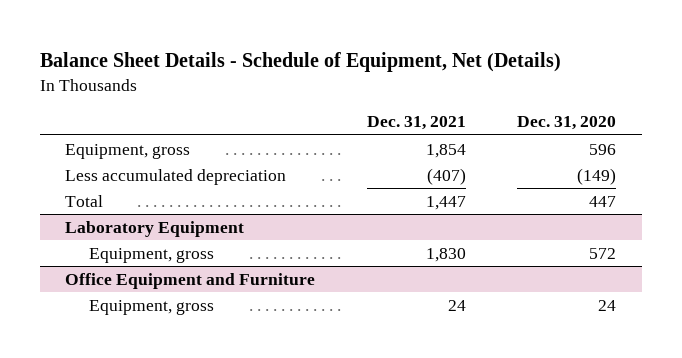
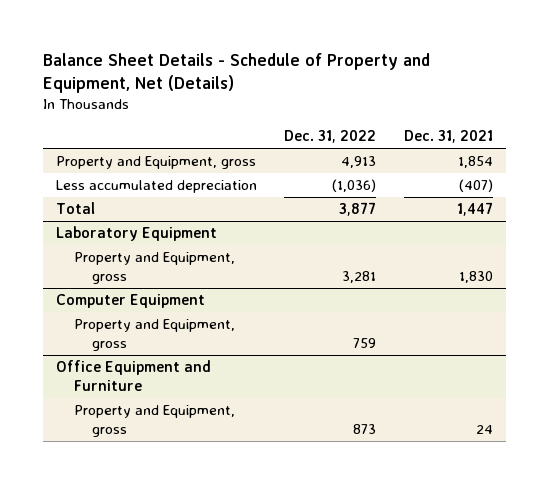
- Balance Sheet Details - Schedule of Equipment, Net (Details)
+ Balance Sheet Details - Schedule of Property and Equipment, Net (Details)
- | Dec. 31, 2021 | Dec. 31, 2020
+ | Dec. 31, 2022 | Dec. 31, 2021
- Equipment, gross | 1,854 | 596
+ Property and Equipment, gross | 4,913 | 1,854
@ Laboratory Equipment
- Equipment, gross | 1,830 | 572
+ Property and Equipment, gross | 3,281 | 1,830
+ Computer Equipment
+ Property and Equipment, gross | 759 |
@ Office Equipment and Furniture
- Equipment, gross | 24 | 24
+ Property and Equipment, gross | 873 | 24

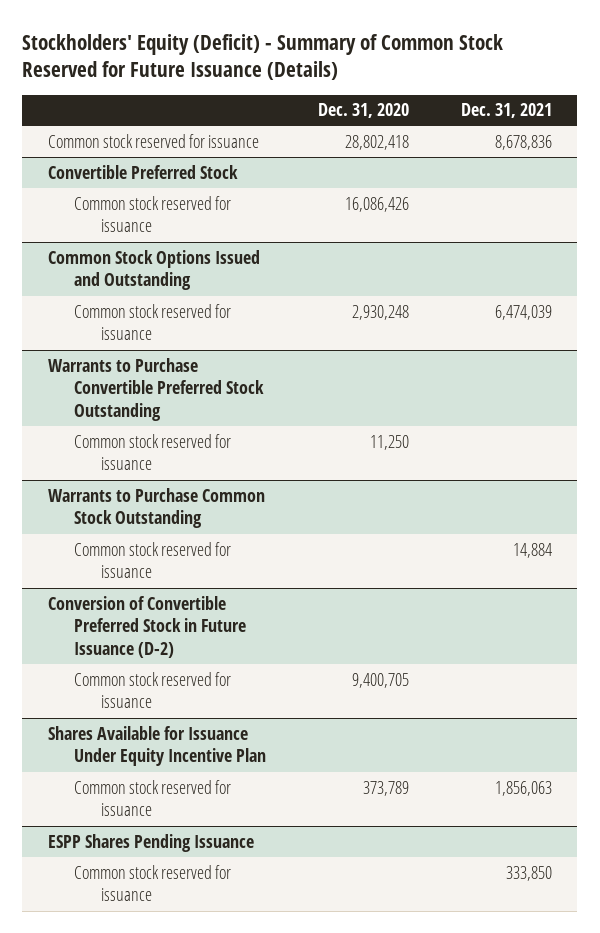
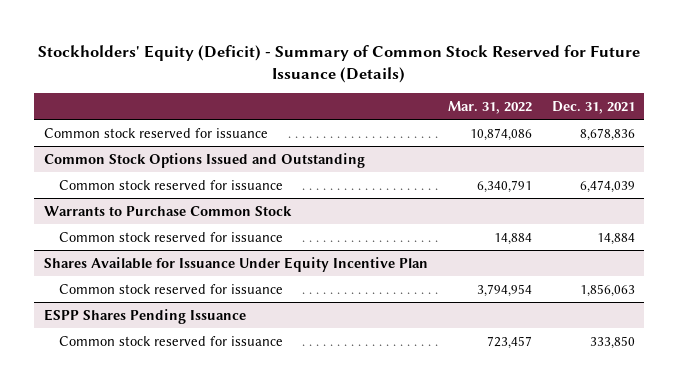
- | Dec. 31, 2020 | Dec. 31, 2021
+ | Mar. 31, 2022 | Dec. 31, 2021
- Convertible Preferred Stock
- Common stock reserved for issuance | 16,086,426 |
- Warrants to Purchase Convertible Preferred Stock Outstanding
- Common stock reserved for issuance | 11,250 |
- Warrants to Purchase Common Stock Outstanding
+ Warrants to Purchase Common Stock
- Conversion of Convertible Preferred Stock in Future Issuance (D-2)
- Common stock reserved for issuance | 9,400,705 |

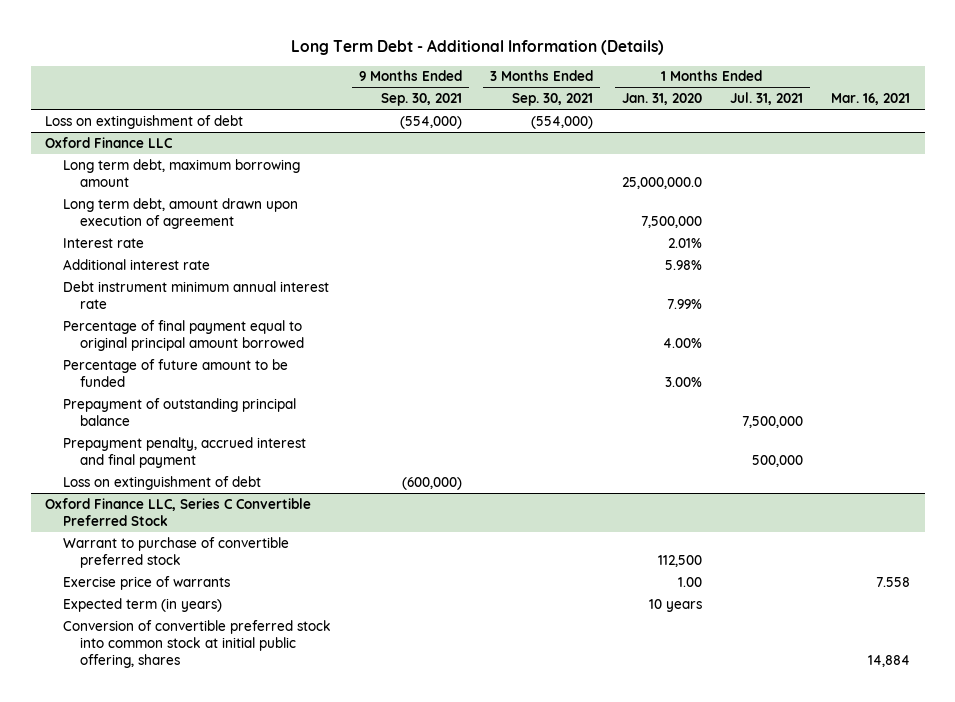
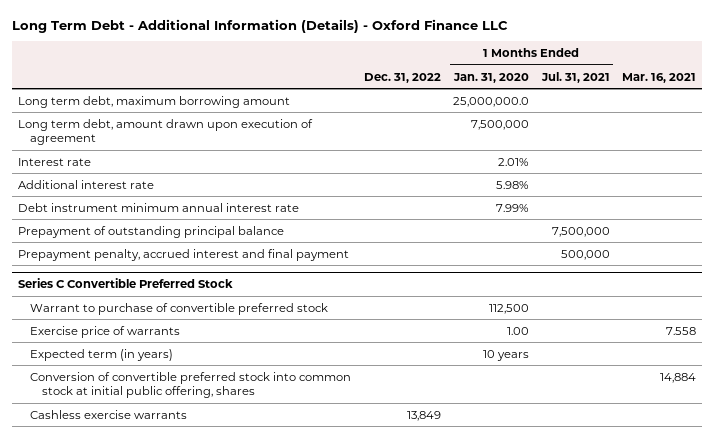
- Long Term Debt - Additional Information (Details)
+ Long Term Debt - Additional Information (Details) - Oxford Finance LLC
- | 9 Months Ended Sep. 30, 2021 | 3 Months Ended Sep. 30, 2021 | 1 Months Ended Jan. 31, 2020 | 1 Months Ended Jul. 31, 2021 | Mar. 16, 2021
+ | Dec. 31, 2022 | 1 Months Ended Jan. 31, 2020 | 1 Months Ended Jul. 31, 2021 | Mar. 16, 2021
- Loss on extinguishment of debt | (554,000) | (554,000) | | |
- Oxford Finance LLC
- Percentage of final payment equal to original principal amount borrowed | | | 4.00% | |
- Percentage of future amount to be funded | | | 3.00% | |
- Loss on extinguishment of debt | (600,000) | | | |
- Oxford Finance LLC, Series C Convertible Preferred Stock
+ Series C Convertible Preferred Stock
+ Cashless exercise warrants | 13,849 | | |

